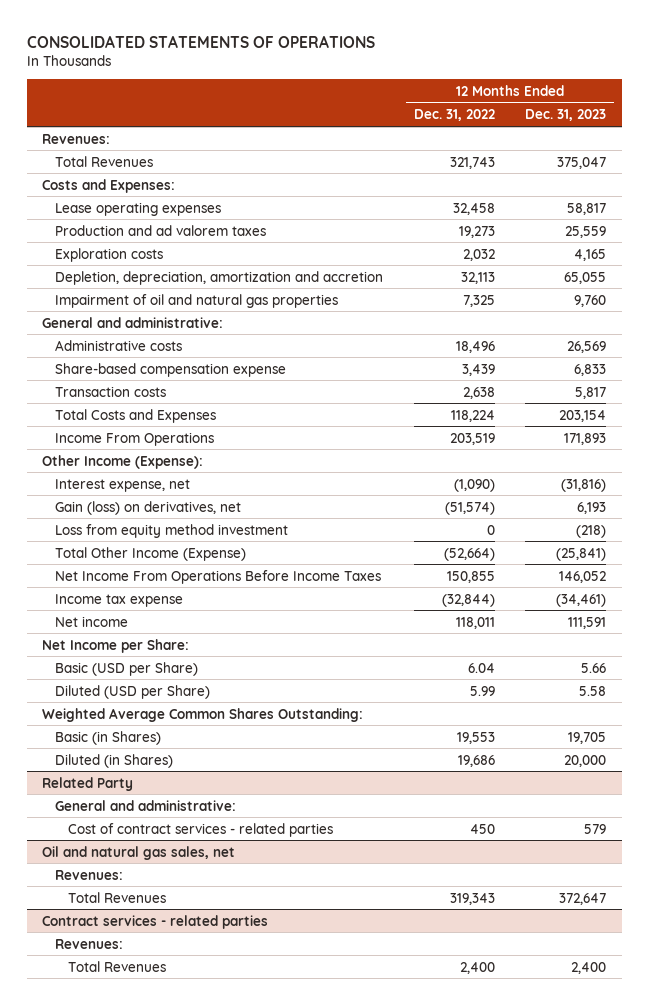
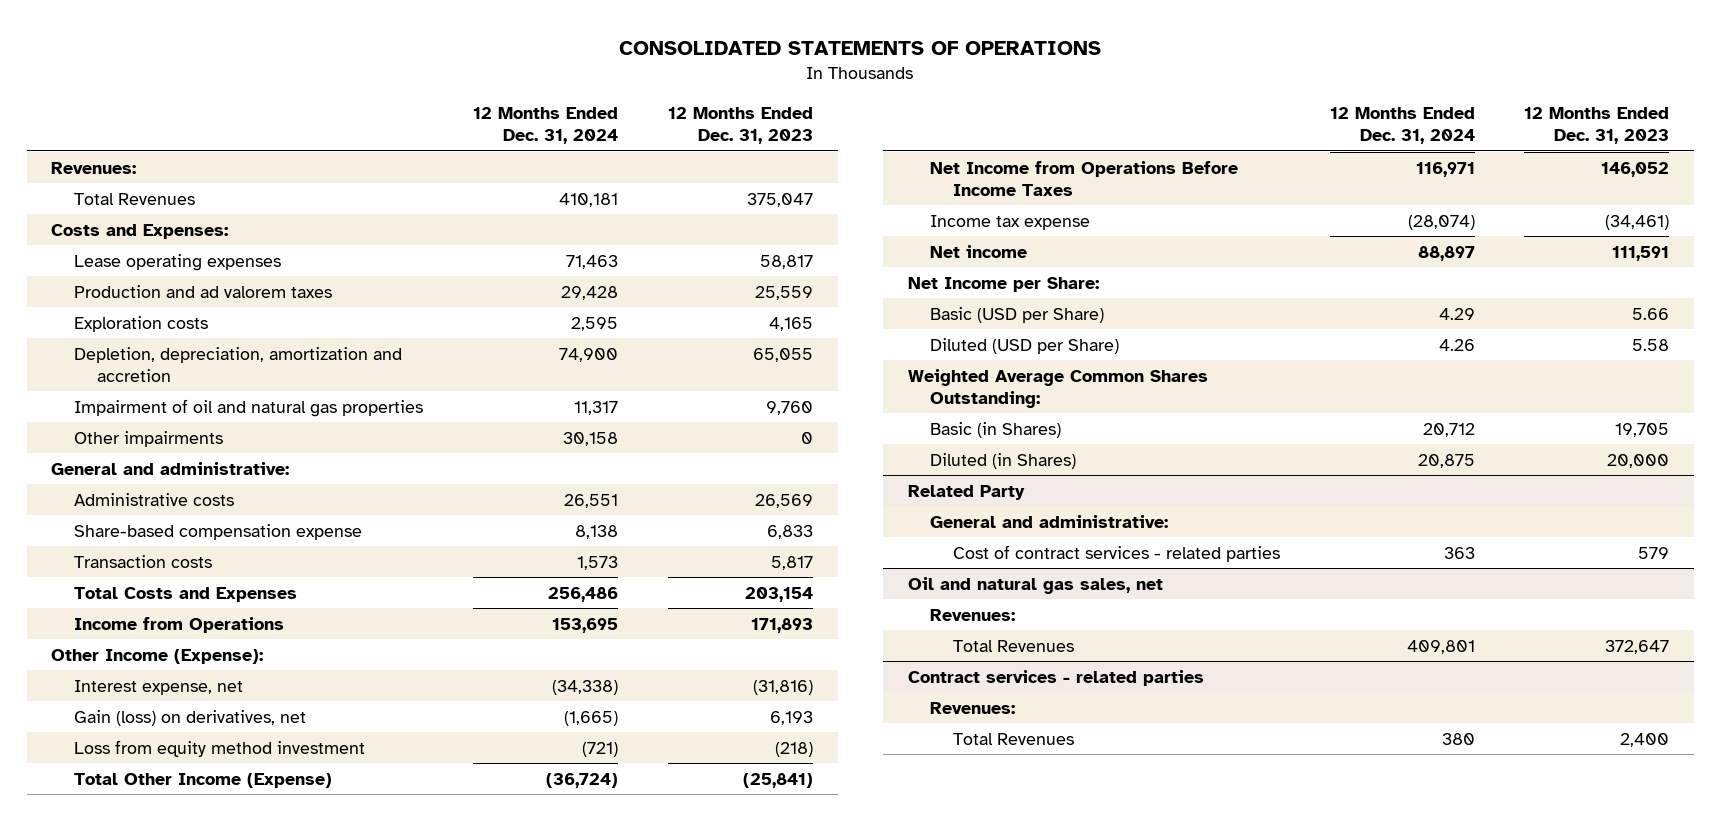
- | 12 Months Ended Dec. 31, 2022 | 12 Months Ended Dec. 31, 2023
+ | 12 Months Ended Dec. 31, 2024 | 12 Months Ended Dec. 31, 2023
+ Other impairments | 30,158 | 0
- Income From Operations | 203,519 | 171,893
+ Income from Operations | 153,695 | 171,893
- Net Income From Operations Before Income Taxes | 150,855 | 146,052
+ Net Income from Operations Before Income Taxes | 116,971 | 146,052

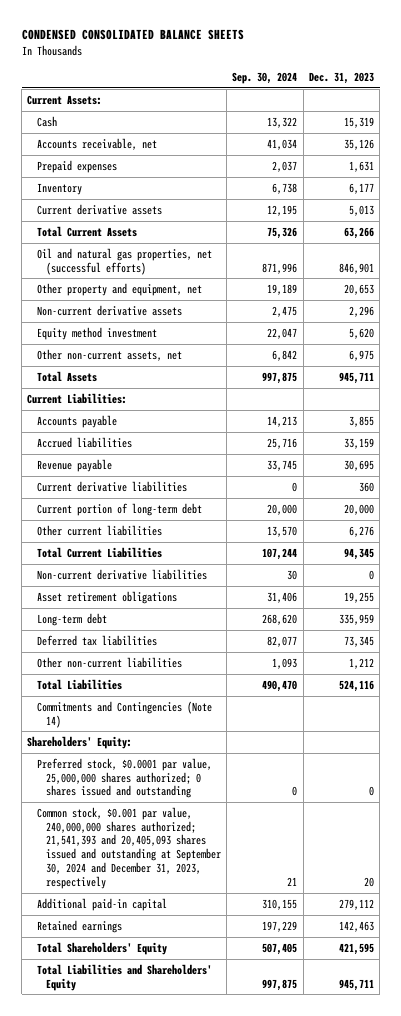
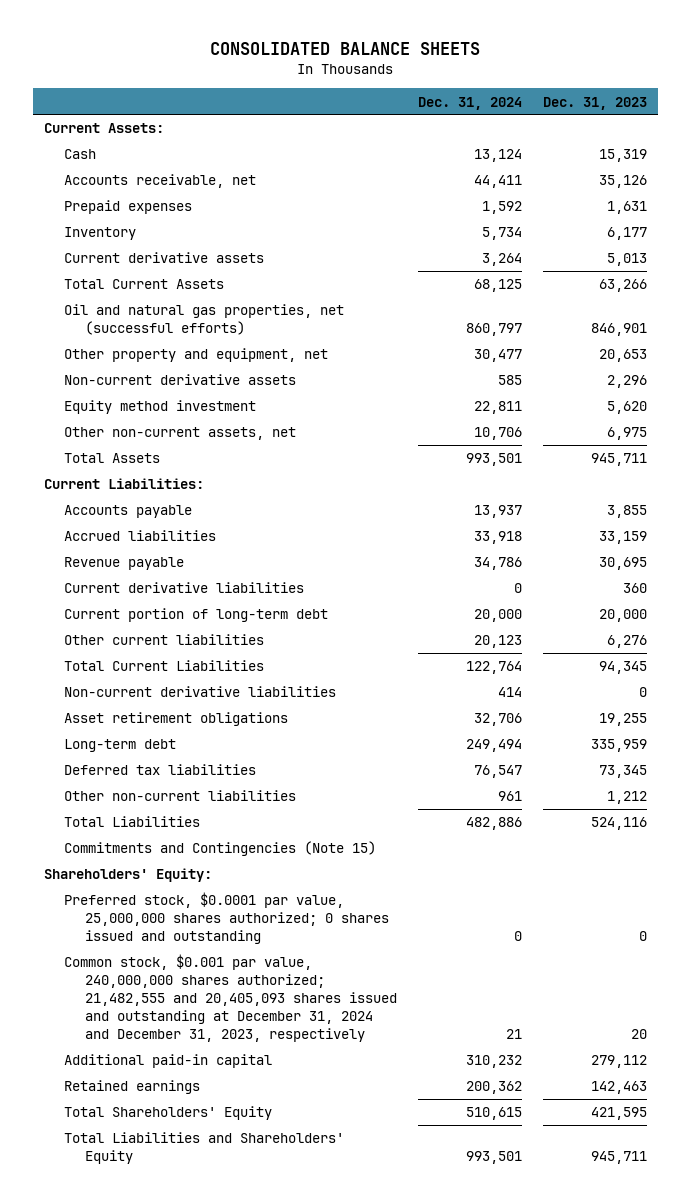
- CONDENSED CONSOLIDATED BALANCE SHEETS
+ CONSOLIDATED BALANCE SHEETS
- | Sep. 30, 2024 | Dec. 31, 2023
+ | Dec. 31, 2024 | Dec. 31, 2023
- Commitments and Contingencies (Note 14)
+ Commitments and Contingencies (Note 15)
- Common stock, $0.001 par value, 240,000,000 shares authorized; 21,541,393 and 20,405,093 shares issued and outstanding at September 30, 2024 and December 31, 2023, respectively | 21 | 20
+ Common stock, $0.001 par value, 240,000,000 shares authorized; 21,482,555 and 20,405,093 shares issued and outstanding at December 31, 2024 and December 31, 2023, respectively | 21 | 20

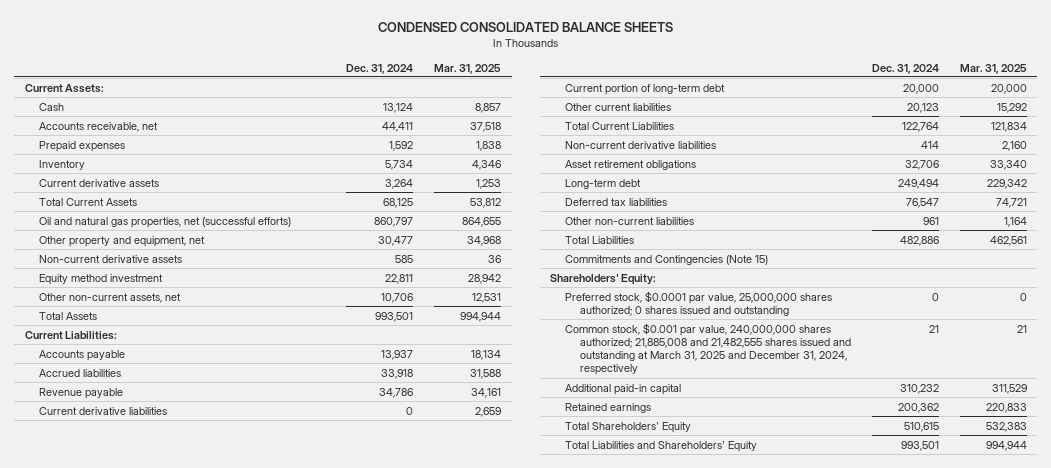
- CONSOLIDATED BALANCE SHEETS
+ CONDENSED CONSOLIDATED BALANCE SHEETS
- | Dec. 31, 2024 | Dec. 31, 2023
+ | Dec. 31, 2024 | Mar. 31, 2025
- Common stock, $0.001 par value, 240,000,000 shares authorized; 21,482,555 and 20,405,093 shares issued and outstanding at December 31, 2024 and December 31, 2023, respectively | 21 | 20
+ Common stock, $0.001 par value, 240,000,000 shares authorized; 21,885,008 and 21,482,555 shares issued and outstanding at March 31, 2025 and December 31, 2024, respectively | 21 | 21

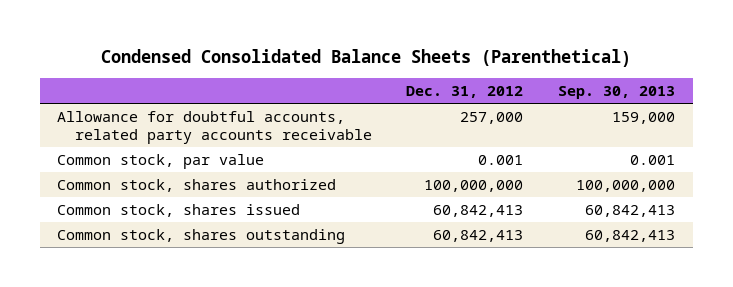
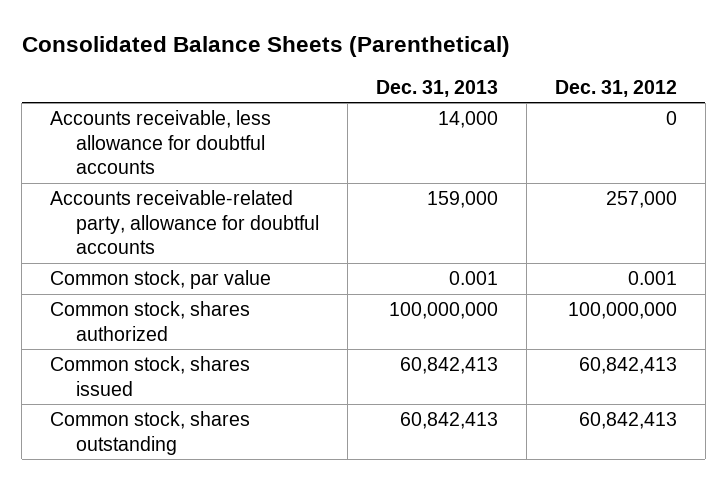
- Condensed Consolidated Balance Sheets (Parenthetical)
+ Consolidated Balance Sheets (Parenthetical)
- | Dec. 31, 2012 | Sep. 30, 2013
+ | Dec. 31, 2013 | Dec. 31, 2012
- Allowance for doubtful accounts, related party accounts receivable | 257,000 | 159,000
+ Accounts receivable, less allowance for doubtful accounts | 14,000 | 0
+ Accounts receivable-related party, allowance for doubtful accounts | 159,000 | 257,000

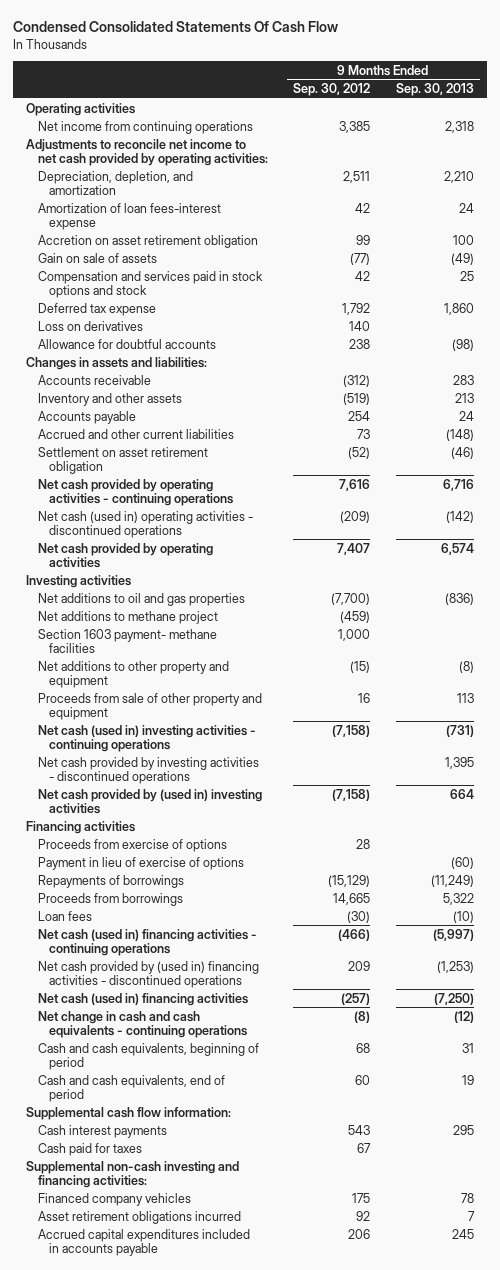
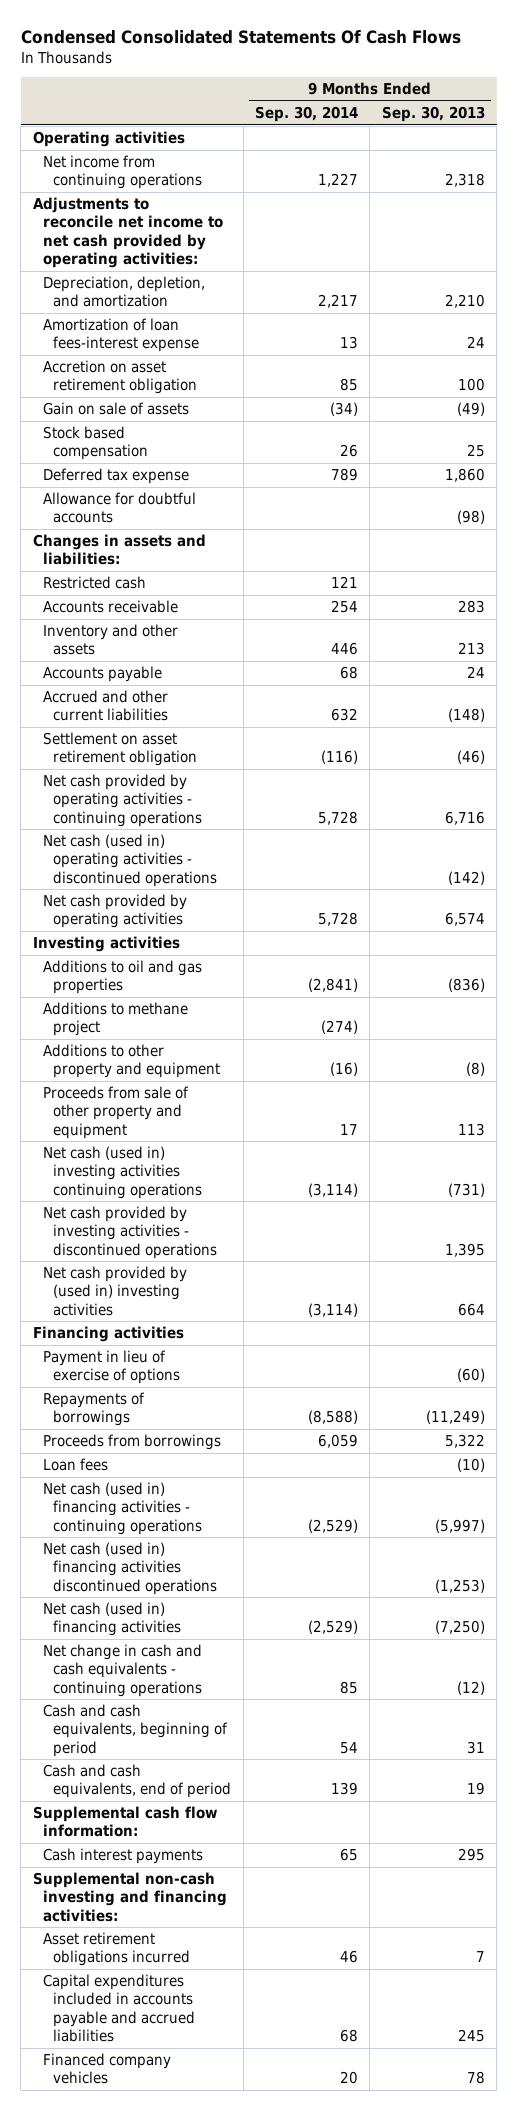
- Condensed Consolidated Statements Of Cash Flow
+ Condensed Consolidated Statements Of Cash Flows
- | 9 Months Ended Sep. 30, 2012 | 9 Months Ended Sep. 30, 2013
+ | 9 Months Ended Sep. 30, 2014 | 9 Months Ended Sep. 30, 2013
- Compensation and services paid in stock options and stock | 42 | 25
+ Stock based compensation | 26 | 25
- Loss on derivatives | 140 |
+ Restricted cash | 121 |
- Net additions to oil and gas properties | (7,700) | (836)
- Net additions to methane project | (459) |
- Section 1603 payment- methane facilities | 1,000 |
- Net additions to other property and equipment | (15) | (8)
+ Additions to oil and gas properties | (2,841) | (836)
+ Additions to methane project | (274) |
+ Additions to other property and equipment | (16) | (8)
- Net cash (used in) investing activities - continuing operations | (7,158) | (731)
+ Net cash (used in) investing activities continuing operations | (3,114) | (731)
- Proceeds from exercise of options | 28 |
- Net cash provided by (used in) financing activities - discontinued operations | 209 | (1,253)
+ Net cash (used in) financing activities discontinued operations | | (1,253)
- Cash paid for taxes | 67 |
- Accrued capital expenditures included in accounts payable | 206 | 245
+ Capital expenditures included in accounts payable and accrued liabilities | 68 | 245
moved down: Financed company vehicles | 20 | 78

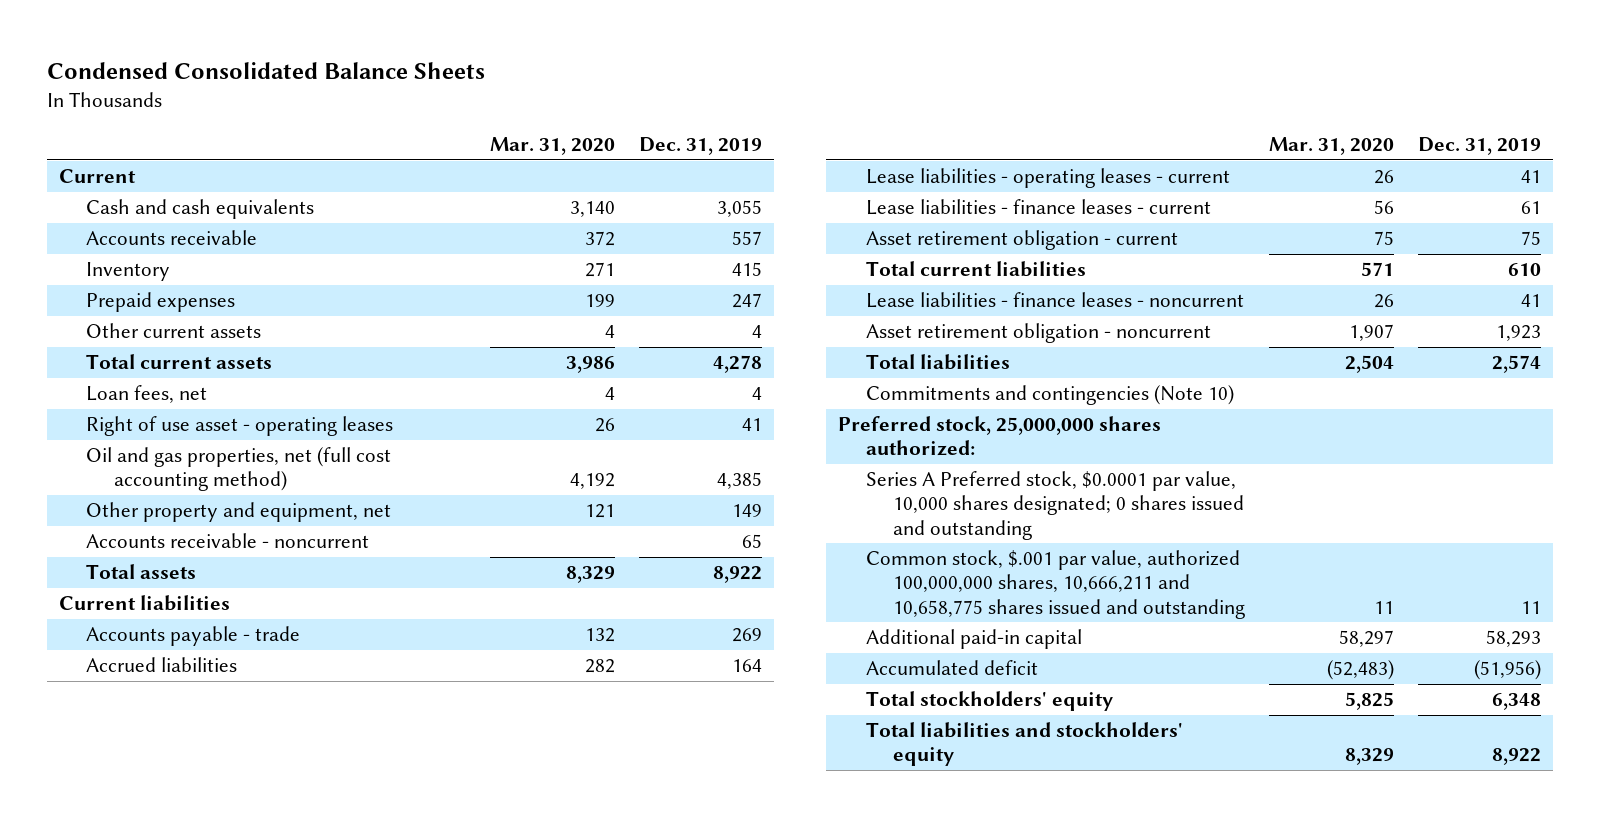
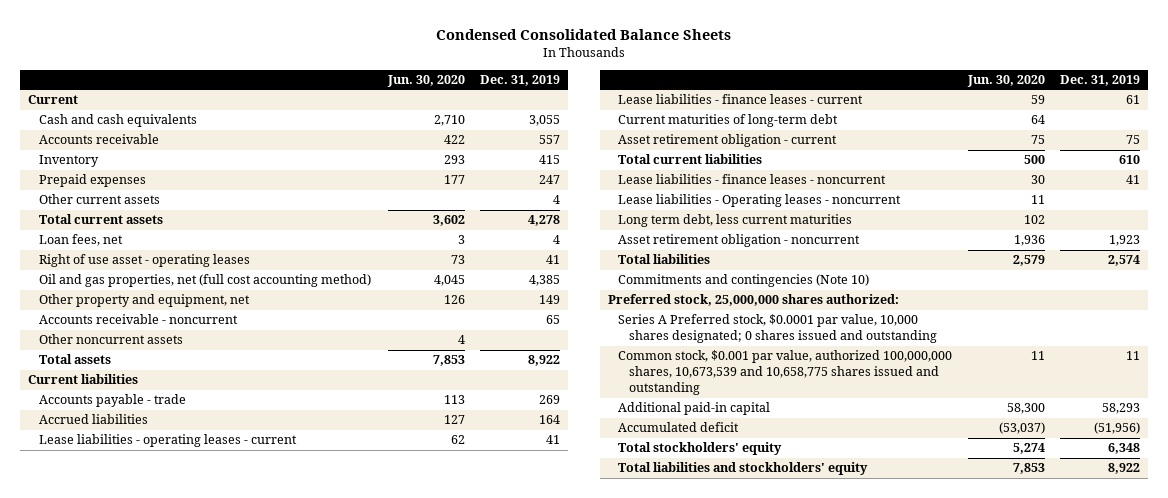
- | Mar. 31, 2020 | Dec. 31, 2019
+ | Jun. 30, 2020 | Dec. 31, 2019
+ Other noncurrent assets | 4 |
+ Current maturities of long-term debt | 64 |
+ Lease liabilities - Operating leases - noncurrent | 11 |
+ Long term debt, less current maturities | 102 |
- Common stock, $.001 par value, authorized 100,000,000 shares, 10,666,211 and 10,658,775 shares issued and outstanding | 11 | 11
+ Common stock, $0.001 par value, authorized 100,000,000 shares, 10,673,539 and 10,658,775 shares issued and outstanding | 11 | 11

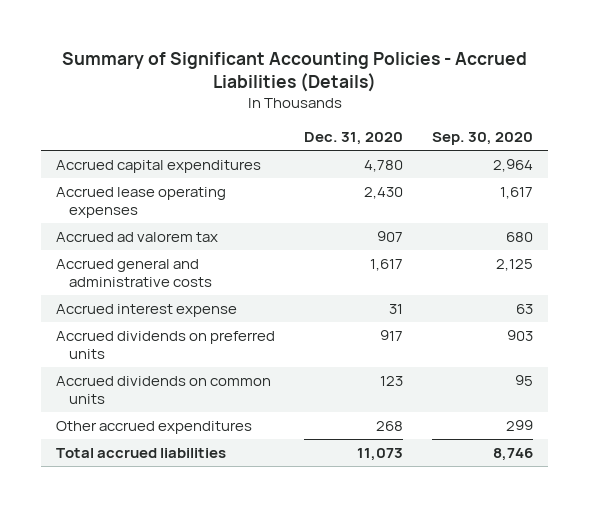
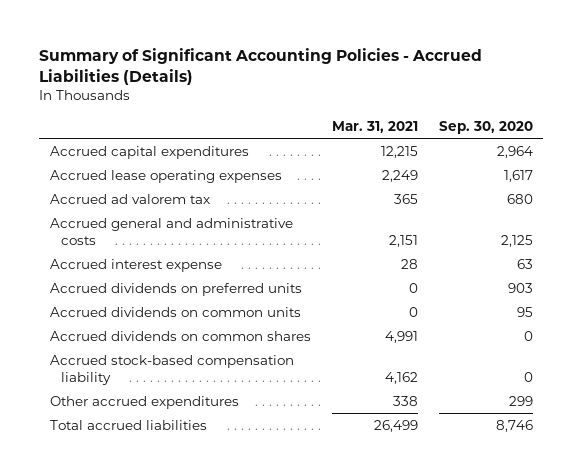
- | Dec. 31, 2020 | Sep. 30, 2020
+ | Mar. 31, 2021 | Sep. 30, 2020
+ Accrued dividends on common shares | 4,991 | 0
+ Accrued stock-based compensation liability | 4,162 | 0

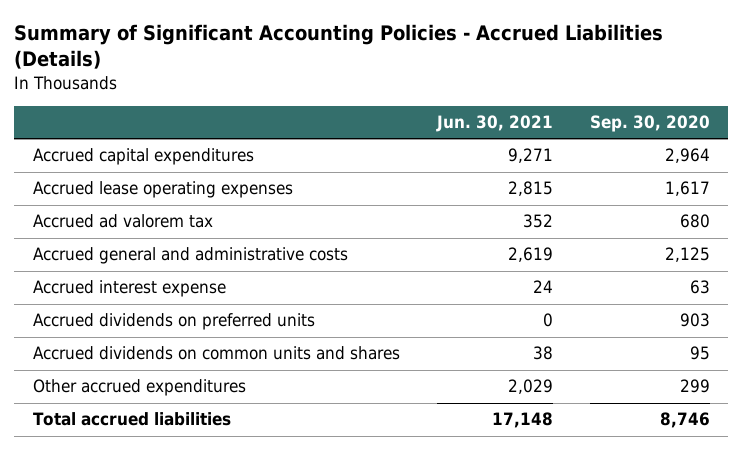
- | Mar. 31, 2021 | Sep. 30, 2020
+ | Jun. 30, 2021 | Sep. 30, 2020
- Accrued dividends on common units | 0 | 95
- Accrued dividends on common shares | 4,991 | 0
- Accrued stock-based compensation liability | 4,162 | 0
+ Accrued dividends on common units and shares | 38 | 95

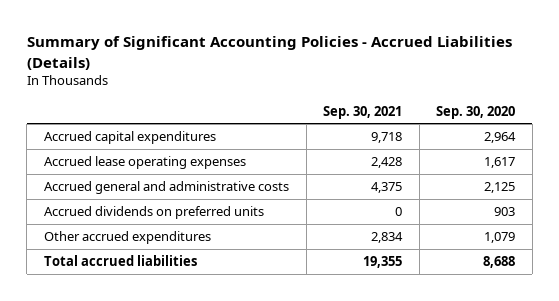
- | Jun. 30, 2021 | Sep. 30, 2020
+ | Sep. 30, 2021 | Sep. 30, 2020
- Accrued ad valorem tax | 352 | 680
- Accrued interest expense | 24 | 63
- Accrued dividends on common units and shares | 38 | 95
- Other accrued expenditures | 2,029 | 299
- Total accrued liabilities | 17,148 | 8,746
+ Other accrued expenditures | 2,834 | 1,079
+ Total accrued liabilities | 19,355 | 8,688

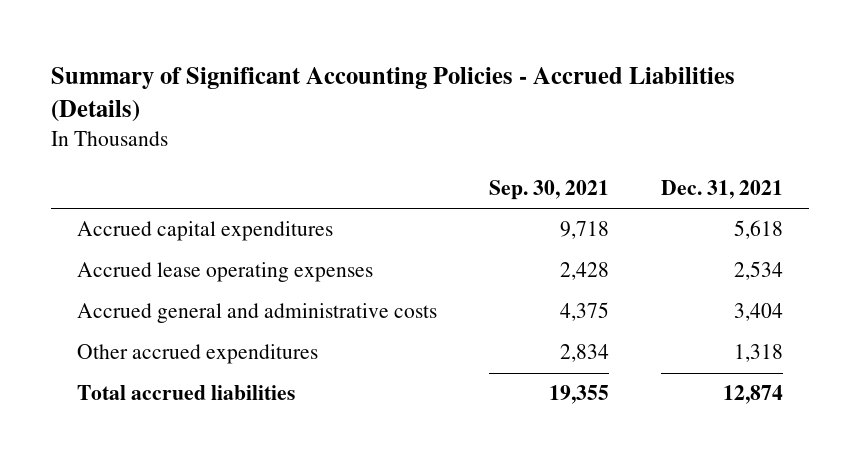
- | Sep. 30, 2021 | Sep. 30, 2020
+ | Sep. 30, 2021 | Dec. 31, 2021
- Accrued dividends on preferred units | 0 | 903

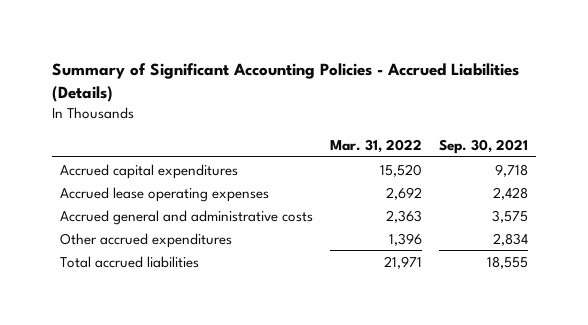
- | Sep. 30, 2021 | Dec. 31, 2021
+ | Mar. 31, 2022 | Sep. 30, 2021
- Accrued general and administrative costs | 4,375 | 3,404
+ Accrued general and administrative costs | 2,363 | 3,575
- Total accrued liabilities | 19,355 | 12,874
+ Total accrued liabilities | 21,971 | 18,555

